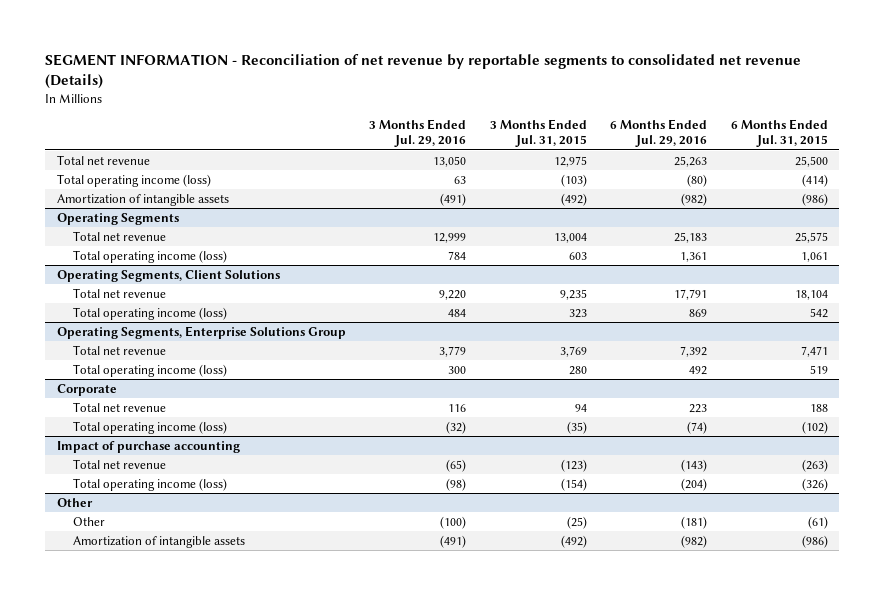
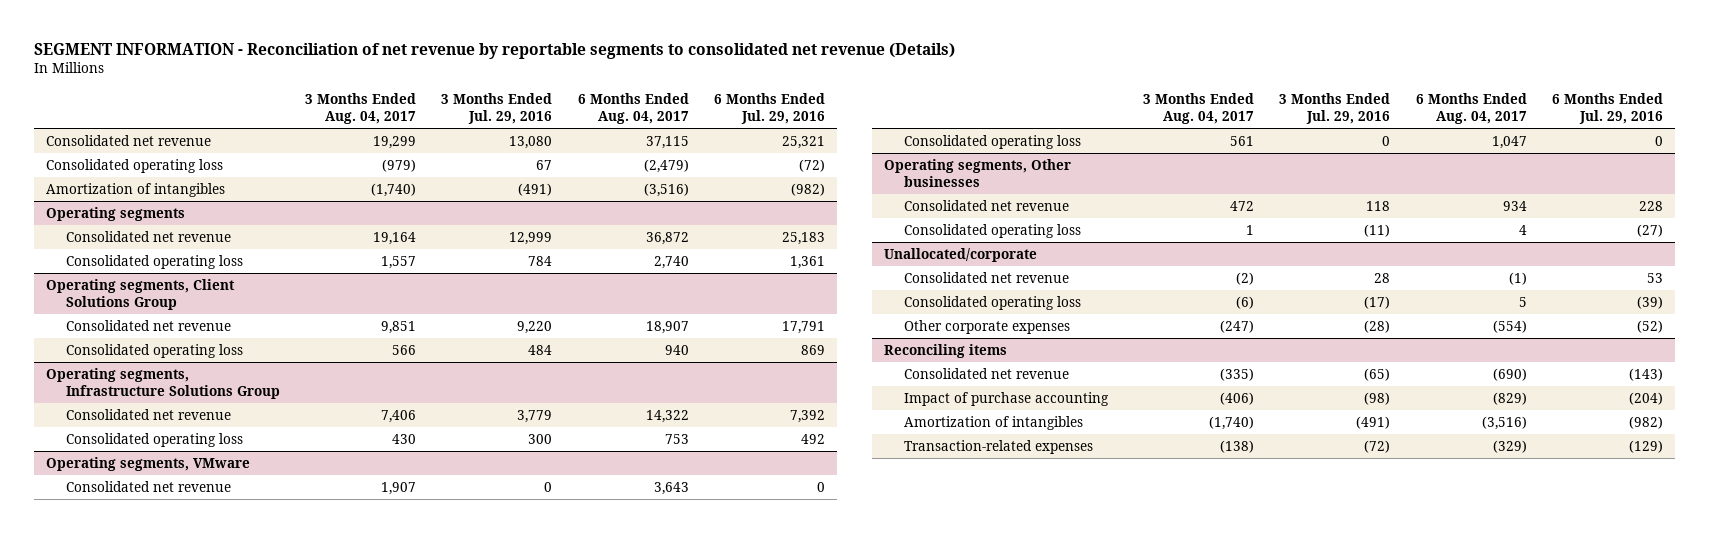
- | 3 Months Ended Jul. 29, 2016 | 3 Months Ended Jul. 31, 2015 | 6 Months Ended Jul. 29, 2016 | 6 Months Ended Jul. 31, 2015
+ | 3 Months Ended Aug. 04, 2017 | 3 Months Ended Jul. 29, 2016 | 6 Months Ended Aug. 04, 2017 | 6 Months Ended Jul. 29, 2016
- Total net revenue | 13,050 | 12,975 | 25,263 | 25,500
- Total operating income (loss) | 63 | (103) | (80) | (414)
- Amortization of intangible assets | (491) | (492) | (982) | (986)
- Operating Segments
- Total net revenue | 12,999 | 13,004 | 25,183 | 25,575
- Total operating income (loss) | 784 | 603 | 1,361 | 1,061
- Operating Segments, Client Solutions
- Total net revenue | 9,220 | 9,235 | 17,791 | 18,104
- Total operating income (loss) | 484 | 323 | 869 | 542
- Operating Segments, Enterprise Solutions Group
- Total net revenue | 3,779 | 3,769 | 7,392 | 7,471
- Total operating income (loss) | 300 | 280 | 492 | 519
- Corporate
- Total net revenue | 116 | 94 | 223 | 188
- Total operating income (loss) | (32) | (35) | (74) | (102)
- Impact of purchase accounting
- Total net revenue | (65) | (123) | (143) | (263)
- Total operating income (loss) | (98) | (154) | (204) | (326)
- Other
- Other | (100) | (25) | (181) | (61)
- Amortization of intangible assets | (491) | (492) | (982) | (986)
+ Consolidated net revenue | 19,299 | 13,080 | 37,115 | 25,321
+ Consolidated operating loss | (979) | 67 | (2,479) | (72)
+ Amortization of intangibles | (1,740) | (491) | (3,516) | (982)
+ Operating segments
+ Consolidated net revenue | 19,164 | 12,999 | 36,872 | 25,183
+ Consolidated operating loss | 1,557 | 784 | 2,740 | 1,361
+ Operating segments, Client Solutions Group
+ Consolidated net revenue | 9,851 | 9,220 | 18,907 | 17,791
+ Consolidated operating loss | 566 | 484 | 940 | 869
+ Operating segments, Infrastructure Solutions Group
+ Consolidated net revenue | 7,406 | 3,779 | 14,322 | 7,392
+ Consolidated operating loss | 430 | 300 | 753 | 492
+ Operating segments, VMware
+ Consolidated net revenue | 1,907 | 0 | 3,643 | 0
+ Consolidated operating loss | 561 | 0 | 1,047 | 0
+ Operating segments, Other businesses
+ Consolidated net revenue | 472 | 118 | 934 | 228
+ Consolidated operating loss | 1 | (11) | 4 | (27)
+ Unallocated/corporate
+ Consolidated net revenue | (2) | 28 | (1) | 53
+ Consolidated operating loss | (6) | (17) | 5 | (39)
+ Other corporate expenses | (247) | (28) | (554) | (52)
+ Reconciling items
+ Consolidated net revenue | (335) | (65) | (690) | (143)
+ Impact of purchase accounting | (406) | (98) | (829) | (204)
+ Amortization of intangibles | (1,740) | (491) | (3,516) | (982)
+ Transaction-related expenses | (138) | (72) | (329) | (129)

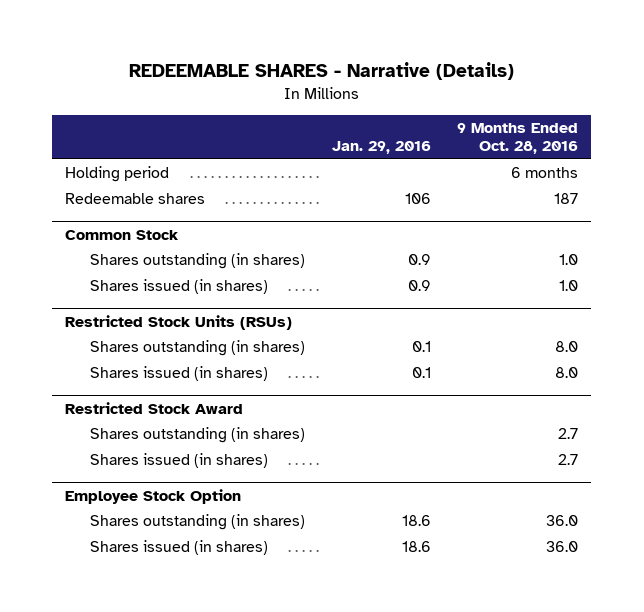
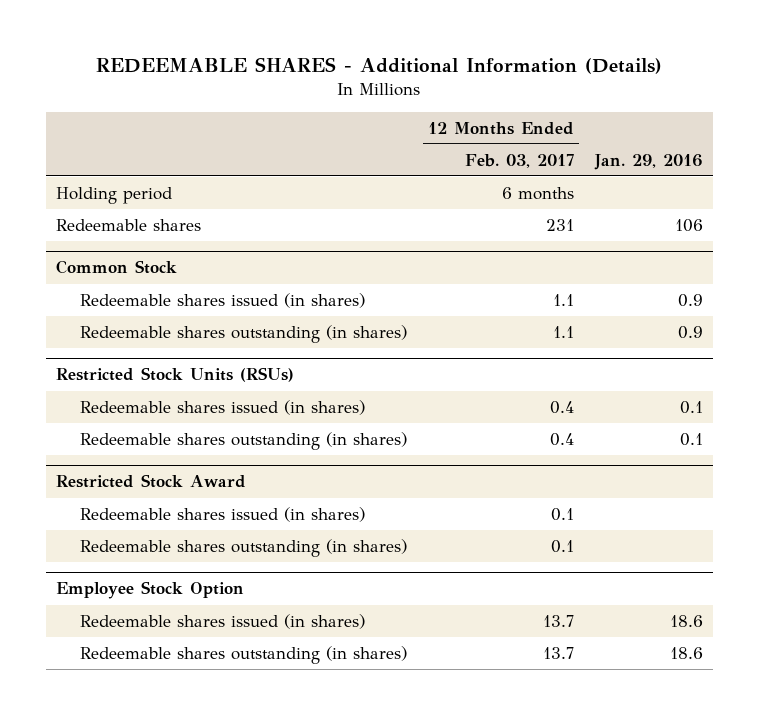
- REDEEMABLE SHARES - Narrative (Details)
+ REDEEMABLE SHARES - Additional Information (Details)
- | Jan. 29, 2016 | 9 Months Ended Oct. 28, 2016
+ | 12 Months Ended Feb. 03, 2017 | Jan. 29, 2016
@ Common Stock
- Shares outstanding (in shares) | 0.9 | 1.0
- Shares issued (in shares) | 0.9 | 1.0
+ Redeemable shares issued (in shares) | 1.1 | 0.9
+ Redeemable shares outstanding (in shares) | 1.1 | 0.9
@ Restricted Stock Units (RSUs)
- Shares outstanding (in shares) | 0.1 | 8.0
- Shares issued (in shares) | 0.1 | 8.0
+ Redeemable shares issued (in shares) | 0.4 | 0.1
+ Redeemable shares outstanding (in shares) | 0.4 | 0.1
@ Restricted Stock Award
- Shares outstanding (in shares) | | 2.7
- Shares issued (in shares) | | 2.7
+ Redeemable shares issued (in shares) | 0.1 |
+ Redeemable shares outstanding (in shares) | 0.1 |
@ Employee Stock Option
- Shares outstanding (in shares) | 18.6 | 36.0
- Shares issued (in shares) | 18.6 | 36.0
+ Redeemable shares issued (in shares) | 13.7 | 18.6
+ Redeemable shares outstanding (in shares) | 13.7 | 18.6

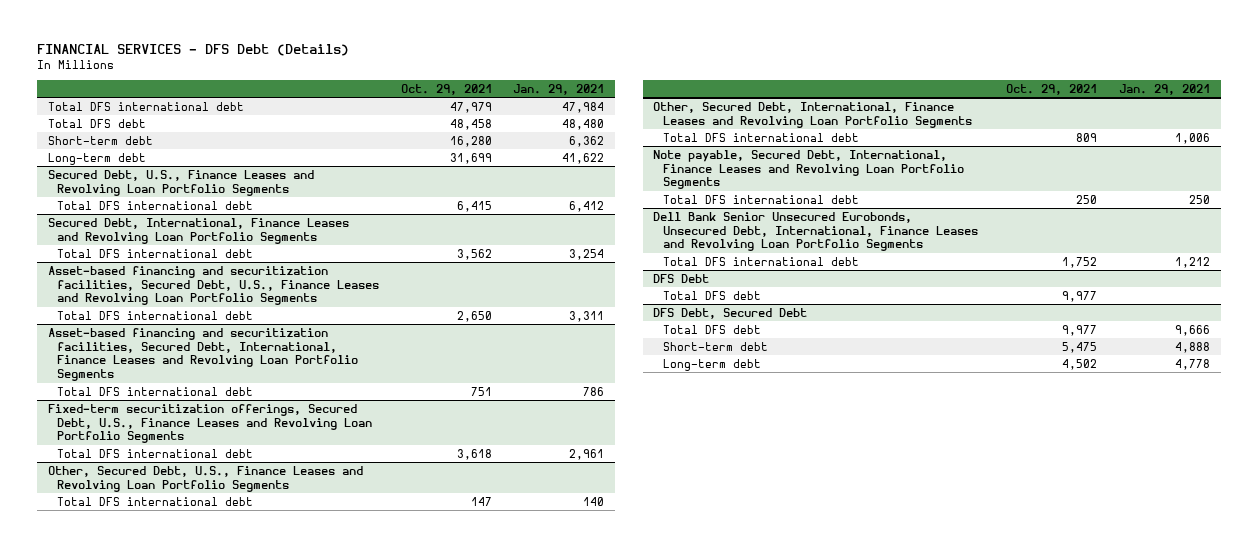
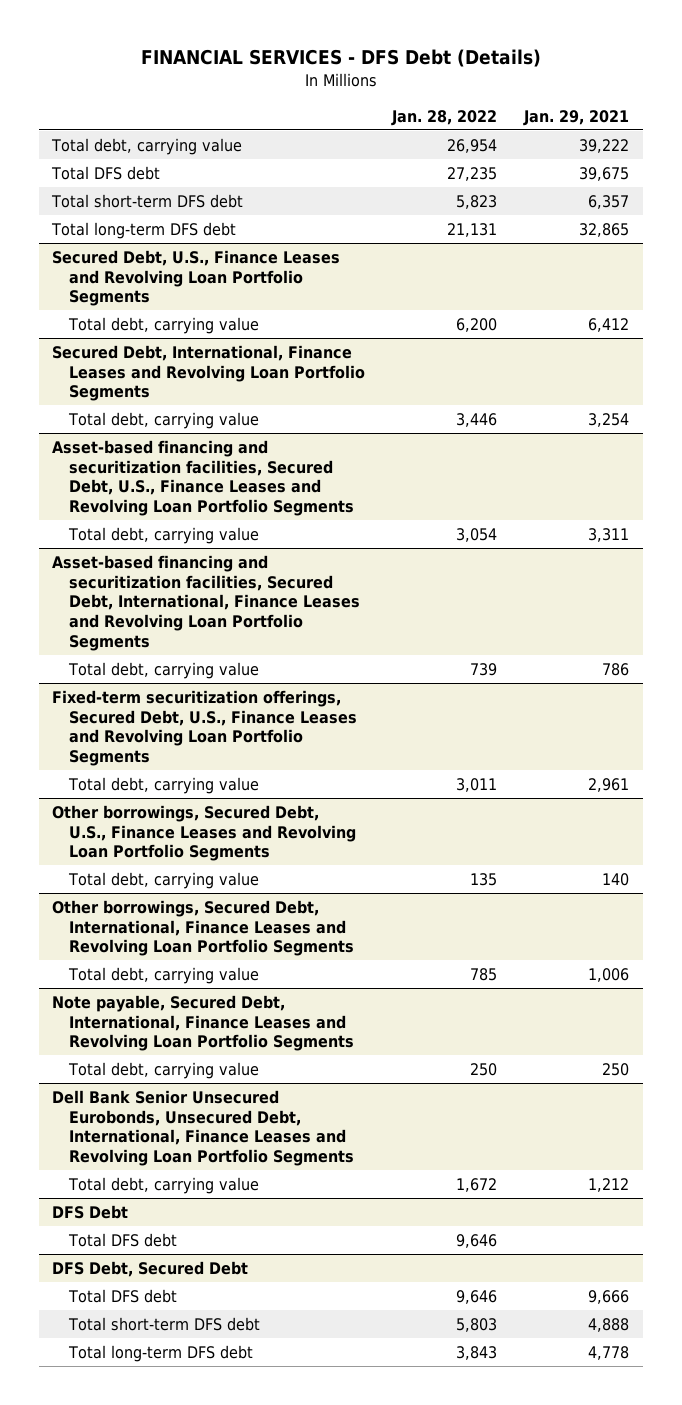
- | Oct. 29, 2021 | Jan. 29, 2021
+ | Jan. 28, 2022 | Jan. 29, 2021
- Total DFS international debt | 47,979 | 47,984
- Total DFS debt | 48,458 | 48,480
- Short-term debt | 16,280 | 6,362
- Long-term debt | 31,699 | 41,622
+ Total debt, carrying value | 26,954 | 39,222
+ Total DFS debt | 27,235 | 39,675
+ Total short-term DFS debt | 5,823 | 6,357
+ Total long-term DFS debt | 21,131 | 32,865
@ Secured Debt, U.S., Finance Leases and Revolving Loan Portfolio Segments
- Total DFS international debt | 6,415 | 6,412
+ Total debt, carrying value | 6,200 | 6,412
@ Secured Debt, International, Finance Leases and Revolving Loan Portfolio Segments
- Total DFS international debt | 3,562 | 3,254
+ Total debt, carrying value | 3,446 | 3,254
@ Asset-based financing and securitization facilities, Secured Debt, U.S., Finance Leases and Revolving Loan Portfolio Segments
- Total DFS international debt | 2,650 | 3,311
+ Total debt, carrying value | 3,054 | 3,311
@ Asset-based financing and securitization facilities, Secured Debt, International, Finance Leases and Revolving Loan Portfolio Segments
- Total DFS international debt | 751 | 786
+ Total debt, carrying value | 739 | 786
@ Fixed-term securitization offerings, Secured Debt, U.S., Finance Leases and Revolving Loan Portfolio Segments
- Total DFS international debt | 3,618 | 2,961
- Other, Secured Debt, U.S., Finance Leases and Revolving Loan Portfolio Segments
- Total DFS international debt | 147 | 140
- Other, Secured Debt, International, Finance Leases and Revolving Loan Portfolio Segments
- Total DFS international debt | 809 | 1,006
@ Fixed-term securitization offerings, Secured Debt, U.S., Finance Leases and Revolving Loan Portfolio Segments
+ Total debt, carrying value | 3,011 | 2,961
+ Other borrowings, Secured Debt, U.S., Finance Leases and Revolving Loan Portfolio Segments
+ Total debt, carrying value | 135 | 140
+ Other borrowings, Secured Debt, International, Finance Leases and Revolving Loan Portfolio Segments
+ Total debt, carrying value | 785 | 1,006
@ Note payable, Secured Debt, International, Finance Leases and Revolving Loan Portfolio Segments
- Total DFS international debt | 250 | 250
+ Total debt, carrying value | 250 | 250
@ Dell Bank Senior Unsecured Eurobonds, Unsecured Debt, International, Finance Leases and Revolving Loan Portfolio Segments
- Total DFS international debt | 1,752 | 1,212
+ Total debt, carrying value | 1,672 | 1,212
@ DFS Debt, Secured Debt
- Short-term debt | 5,475 | 4,888
- Long-term debt | 4,502 | 4,778
+ Total short-term DFS debt | 5,803 | 4,888
+ Total long-term DFS debt | 3,843 | 4,778

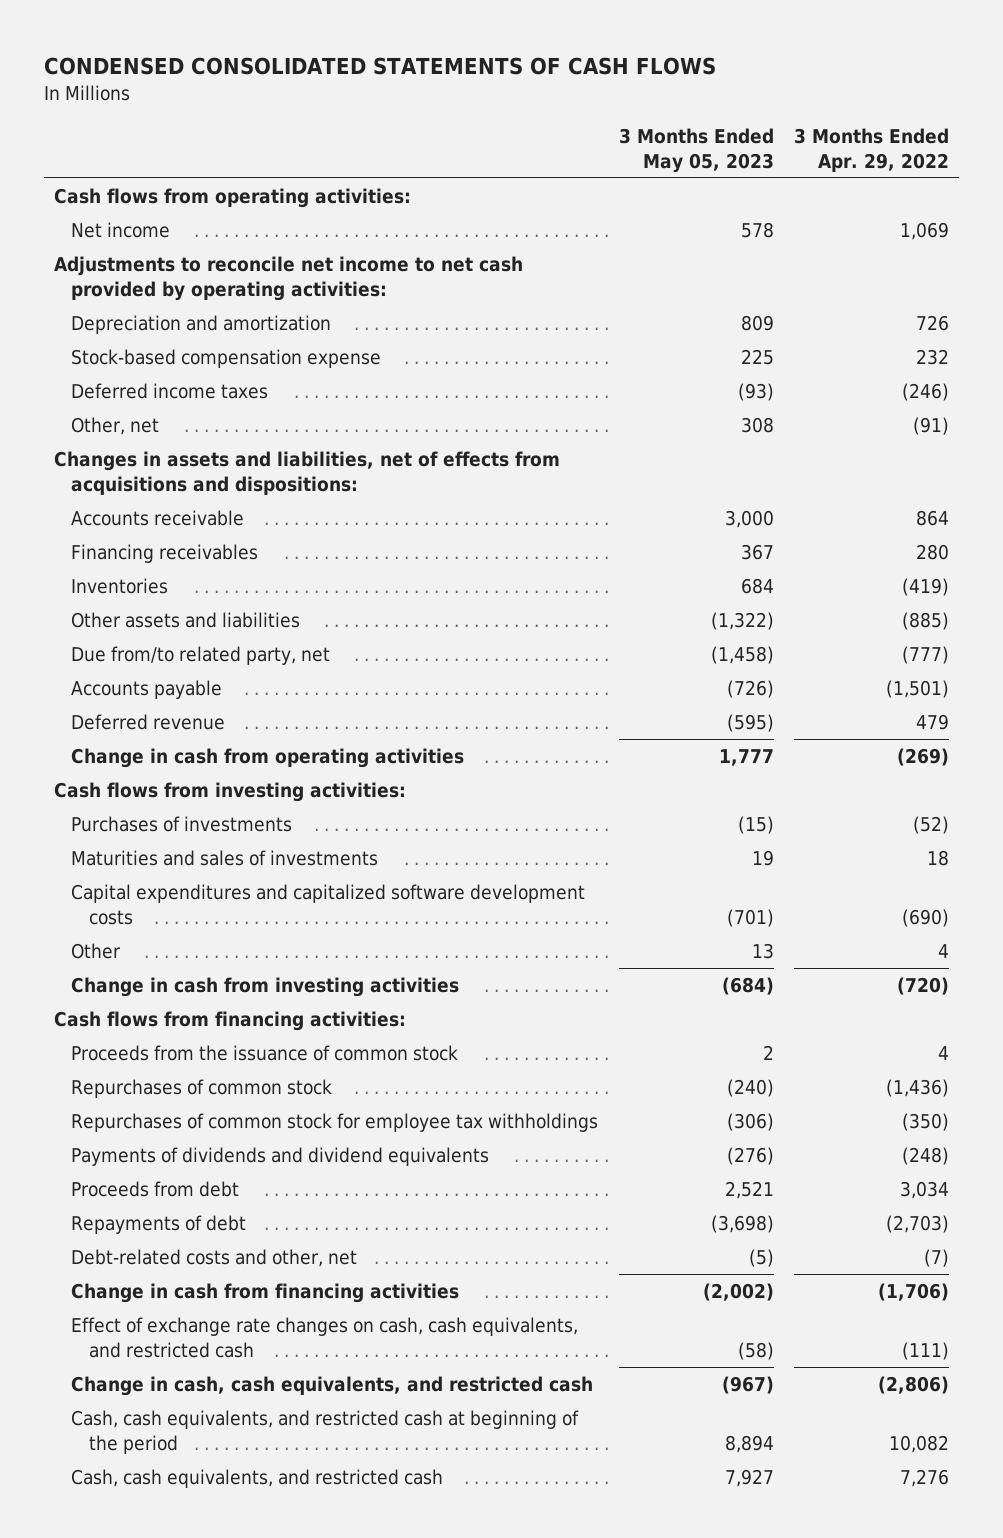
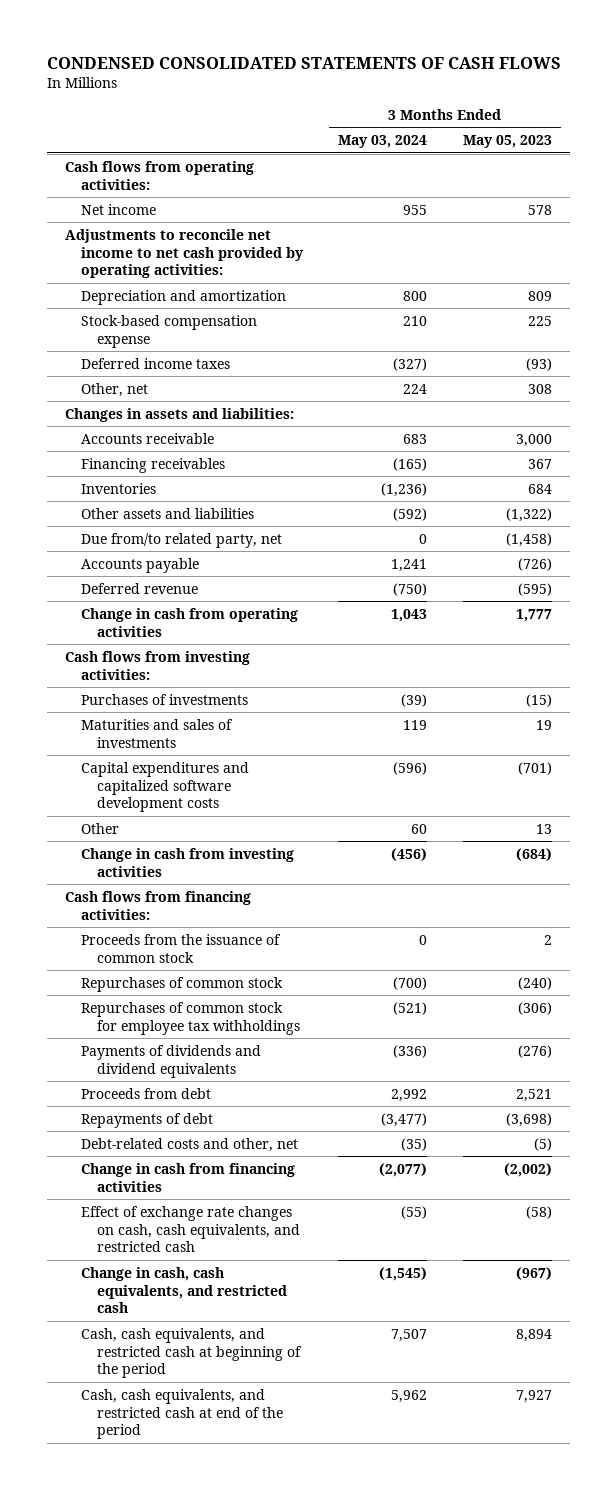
- | 3 Months Ended May 05, 2023 | 3 Months Ended Apr. 29, 2022
+ | 3 Months Ended May 03, 2024 | 3 Months Ended May 05, 2023
- Changes in assets and liabilities, net of effects from acquisitions and dispositions:
+ Changes in assets and liabilities:
- Cash, cash equivalents, and restricted cash | 7,927 | 7,276
+ Cash, cash equivalents, and restricted cash at end of the period | 5,962 | 7,927

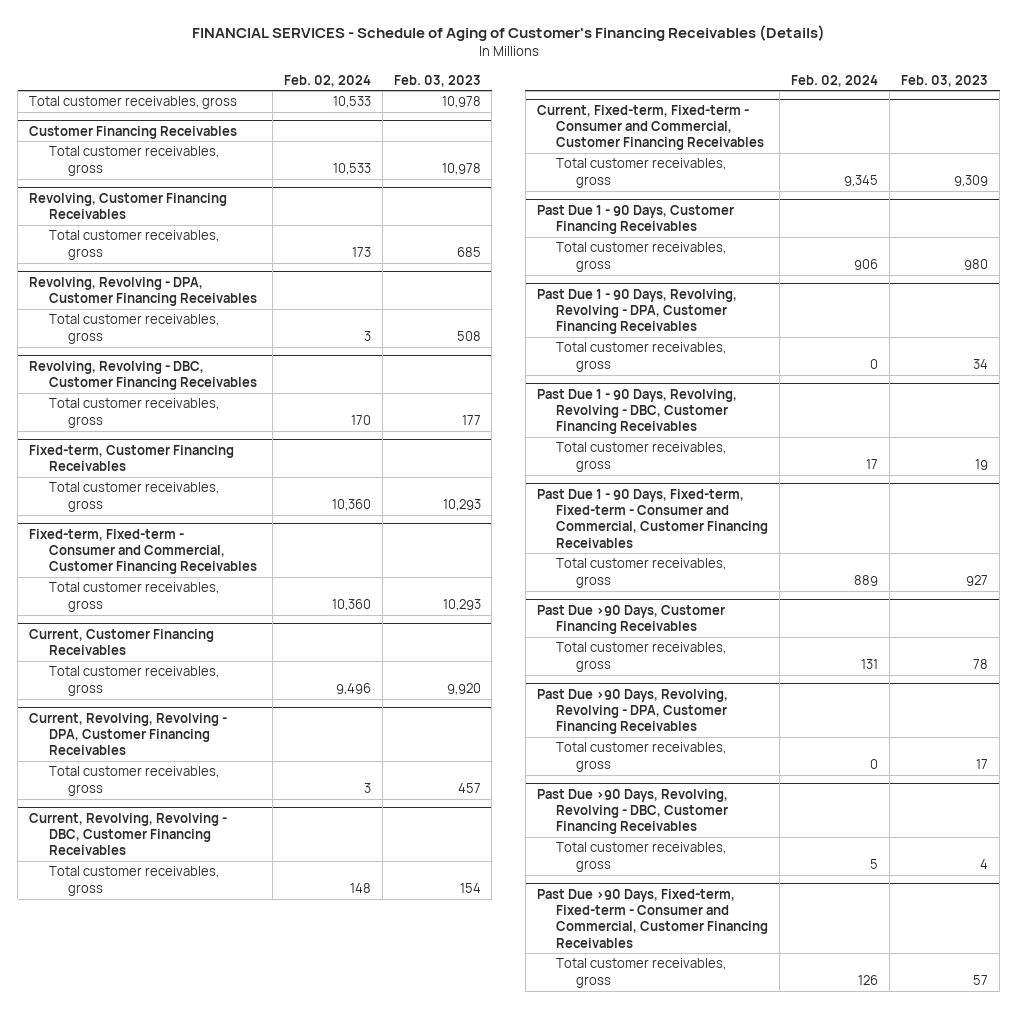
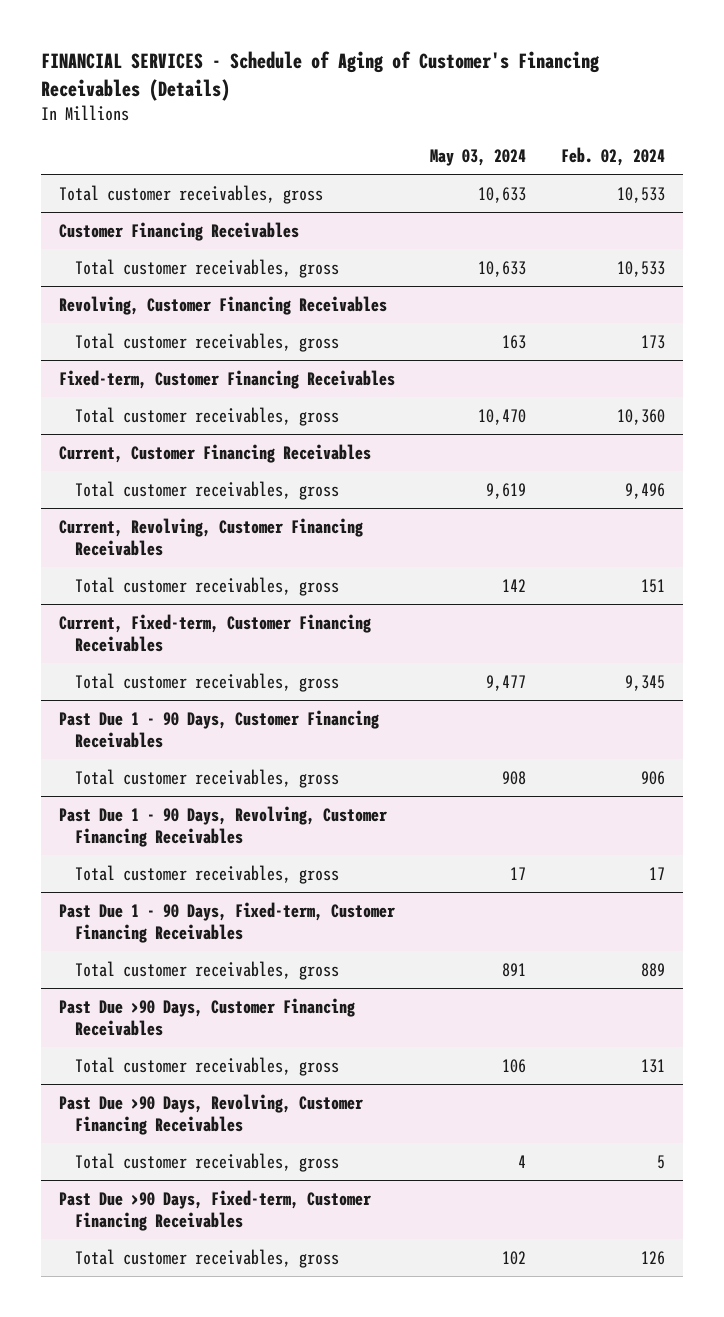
- | Feb. 02, 2024 | Feb. 03, 2023
+ | May 03, 2024 | Feb. 02, 2024
- Revolving, Revolving - DPA, Customer Financing Receivables
- Total customer receivables, gross | 3 | 508
- Revolving, Revolving - DBC, Customer Financing Receivables
- Total customer receivables, gross | 170 | 177
- Fixed-term, Fixed-term - Consumer and Commercial, Customer Financing Receivables
- Total customer receivables, gross | 10,360 | 10,293
- Current, Revolving, Revolving - DPA, Customer Financing Receivables
- Total customer receivables, gross | 3 | 457
- Current, Revolving, Revolving - DBC, Customer Financing Receivables
- Total customer receivables, gross | 148 | 154
- Current, Fixed-term, Fixed-term - Consumer and Commercial, Customer Financing Receivables
+ Current, Revolving, Customer Financing Receivables
+ Total customer receivables, gross | 142 | 151
+ Current, Fixed-term, Customer Financing Receivables
- Past Due 1 - 90 Days, Revolving, Revolving - DPA, Customer Financing Receivables
- Total customer receivables, gross | 0 | 34
- Past Due 1 - 90 Days, Revolving, Revolving - DBC, Customer Financing Receivables
+ Past Due 1 - 90 Days, Revolving, Customer Financing Receivables
- Past Due 1 - 90 Days, Fixed-term, Fixed-term - Consumer and Commercial, Customer Financing Receivables
+ Past Due 1 - 90 Days, Fixed-term, Customer Financing Receivables
- Past Due >90 Days, Revolving, Revolving - DPA, Customer Financing Receivables
- Total customer receivables, gross | 0 | 17
- Past Due >90 Days, Revolving, Revolving - DBC, Customer Financing Receivables
+ Past Due >90 Days, Revolving, Customer Financing Receivables
- Past Due >90 Days, Fixed-term, Fixed-term - Consumer and Commercial, Customer Financing Receivables
+ Past Due >90 Days, Fixed-term, Customer Financing Receivables

